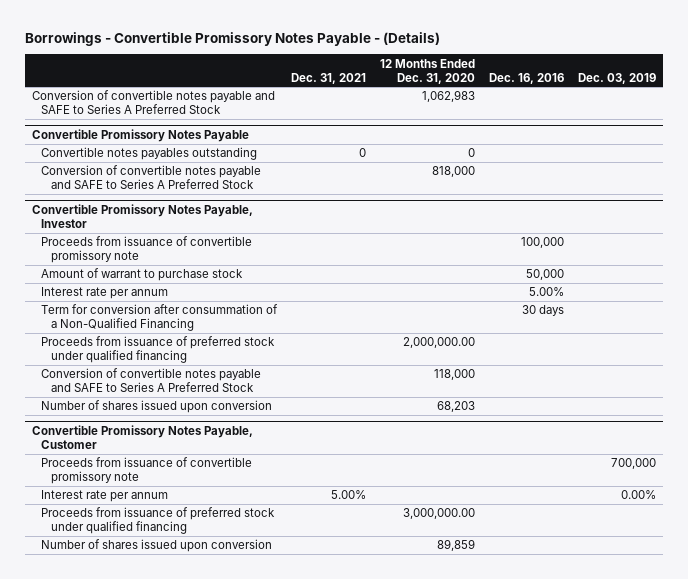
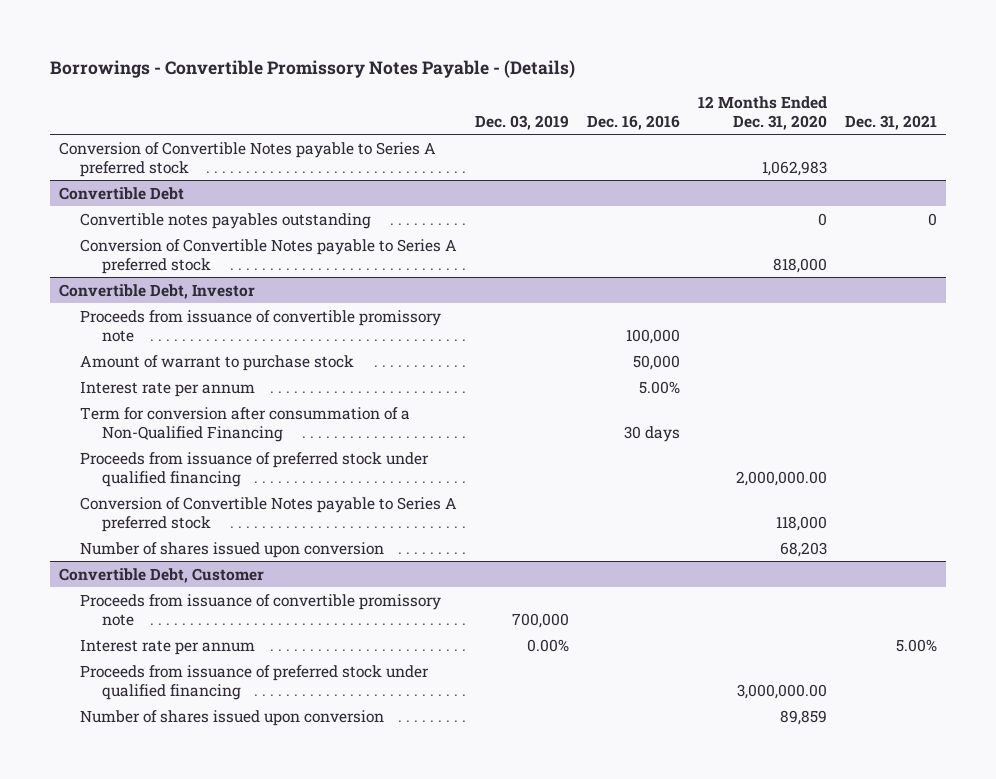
- | Dec. 31, 2021 | 12 Months Ended Dec. 31, 2020 | Dec. 16, 2016 | Dec. 03, 2019
+ | Dec. 03, 2019 | Dec. 16, 2016 | 12 Months Ended Dec. 31, 2020 | Dec. 31, 2021
- Conversion of convertible notes payable and SAFE to Series A Preferred Stock | | 1,062,983 | |
- Convertible Promissory Notes Payable
+ Conversion of Convertible Notes payable to Series A preferred stock | | | 1,062,983 |
+ Convertible Debt
- Conversion of convertible notes payable and SAFE to Series A Preferred Stock | | 818,000 | |
- Convertible Promissory Notes Payable, Investor
+ Conversion of Convertible Notes payable to Series A preferred stock | | | 818,000 |
+ Convertible Debt, Investor
- Conversion of convertible notes payable and SAFE to Series A Preferred Stock | | 118,000 | |
+ Conversion of Convertible Notes payable to Series A preferred stock | | | 118,000 |
- Convertible Promissory Notes Payable, Customer
+ Convertible Debt, Customer

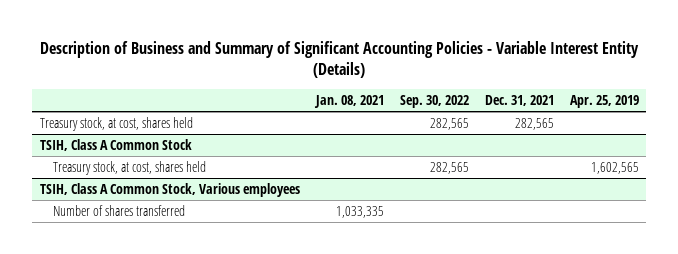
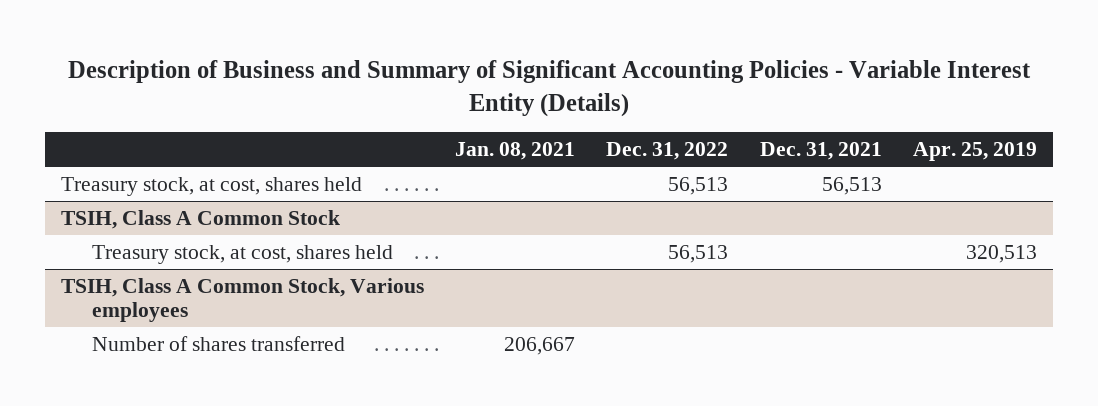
- | Jan. 08, 2021 | Sep. 30, 2022 | Dec. 31, 2021 | Apr. 25, 2019
+ | Jan. 08, 2021 | Dec. 31, 2022 | Dec. 31, 2021 | Apr. 25, 2019
- Treasury stock, at cost, shares held | | 282,565 | 282,565 |
+ Treasury stock, at cost, shares held | | 56,513 | 56,513 |
@ TSIH, Class A Common Stock
- Treasury stock, at cost, shares held | | 282,565 | | 1,602,565
+ Treasury stock, at cost, shares held | | 56,513 | | 320,513
@ TSIH, Class A Common Stock, Various employees
- Number of shares transferred | 1,033,335 | | |
+ Number of shares transferred | 206,667 | | |

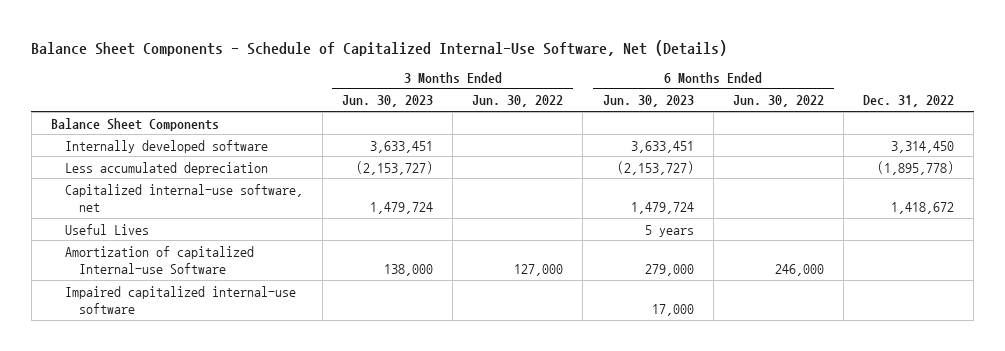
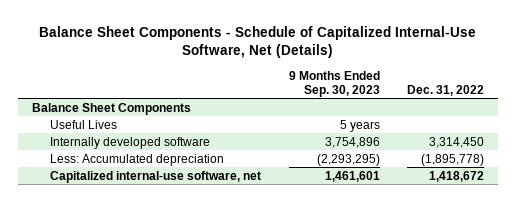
- | 3 Months Ended Jun. 30, 2023 | 3 Months Ended Jun. 30, 2022 | 6 Months Ended Jun. 30, 2023 | 6 Months Ended Jun. 30, 2022 | Dec. 31, 2022
+ | 9 Months Ended Sep. 30, 2023 | Dec. 31, 2022
moved up: Useful Lives | 5 years |
- Less accumulated depreciation | (2,153,727) | | (2,153,727) | | (1,895,778)
+ Less: Accumulated depreciation | (2,293,295) | (1,895,778)
- Amortization of capitalized Internal-use Software | 138,000 | 127,000 | 279,000 | 246,000 |
- Impaired capitalized internal-use software | | | 17,000 | |

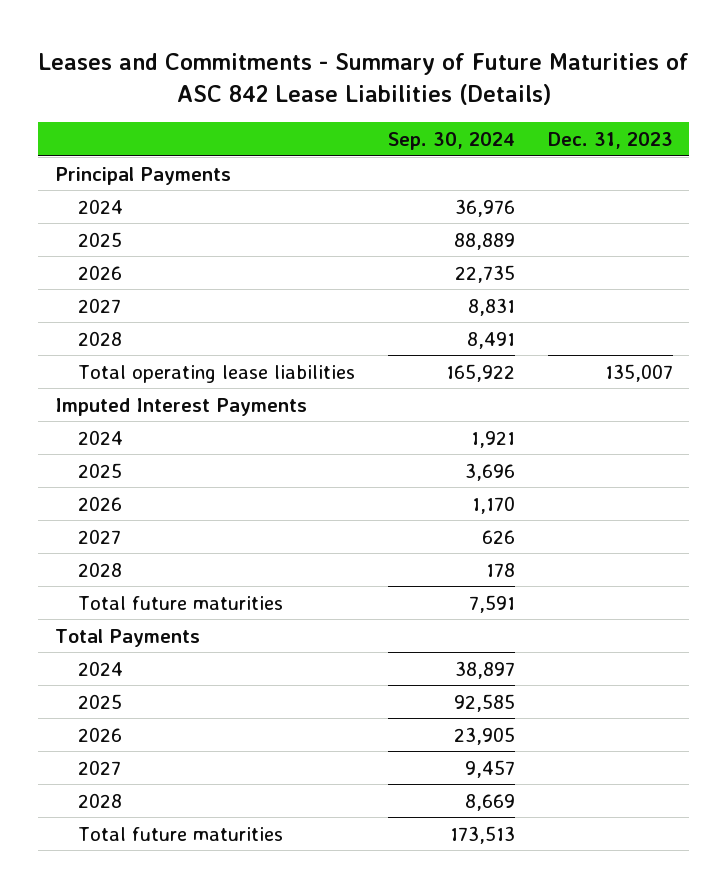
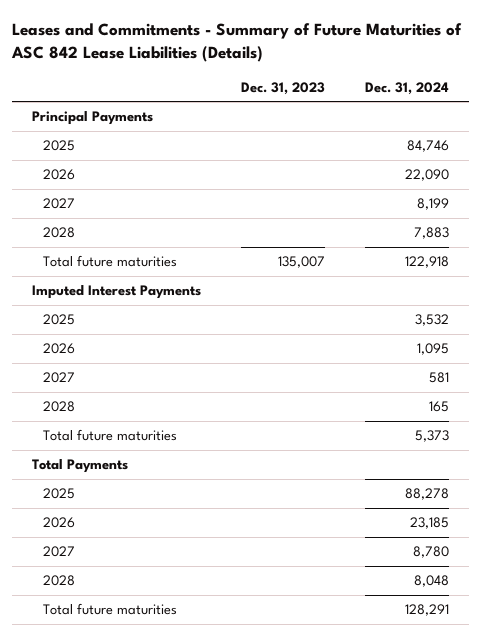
- | Sep. 30, 2024 | Dec. 31, 2023
+ | Dec. 31, 2023 | Dec. 31, 2024
- 2024 | 36,976 |
- Total operating lease liabilities | 165,922 | 135,007
+ Total future maturities | 135,007 | 122,918
- 2024 | 1,921 |
- 2024 | 38,897 |

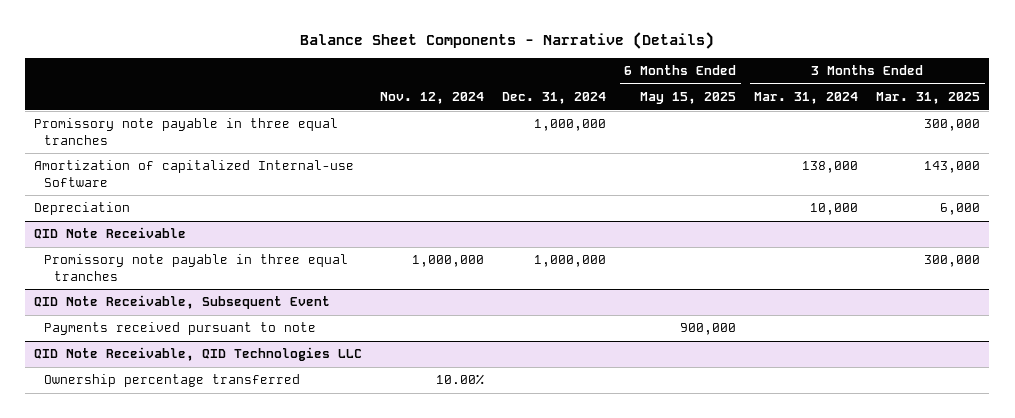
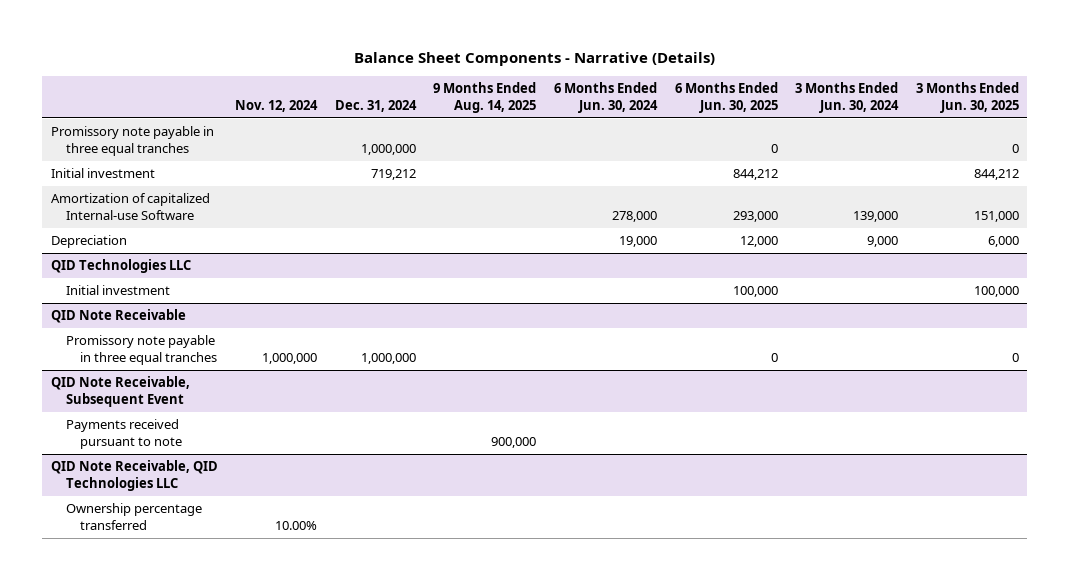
- | Nov. 12, 2024 | Dec. 31, 2024 | 6 Months Ended May 15, 2025 | 3 Months Ended Mar. 31, 2024 | 3 Months Ended Mar. 31, 2025
+ | Nov. 12, 2024 | Dec. 31, 2024 | 9 Months Ended Aug. 14, 2025 | 6 Months Ended Jun. 30, 2024 | 6 Months Ended Jun. 30, 2025 | 3 Months Ended Jun. 30, 2024 | 3 Months Ended Jun. 30, 2025
+ Initial investment | | 719,212 | | | 844,212 | | 844,212
+ QID Technologies LLC
+ Initial investment | | | | | 100,000 | | 100,000

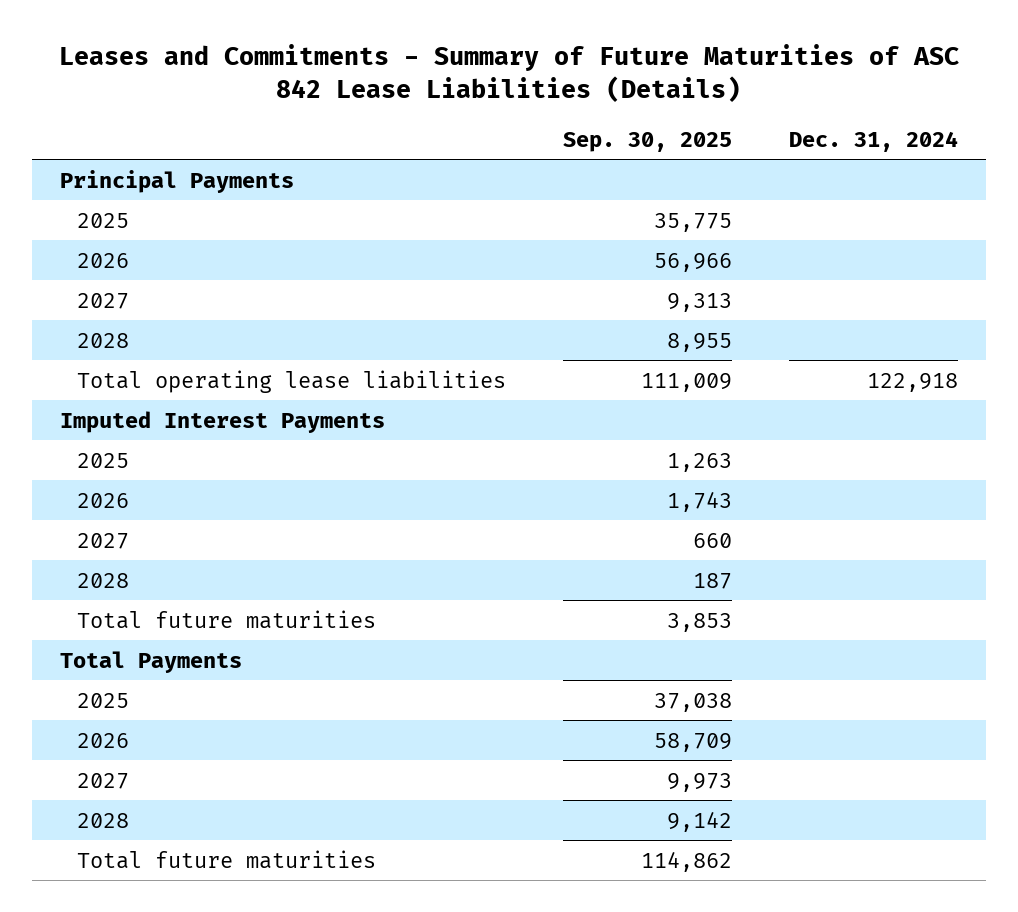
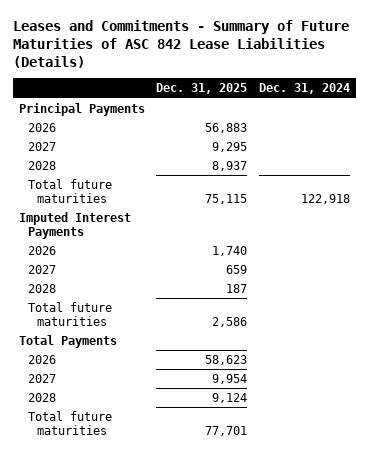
- | Sep. 30, 2025 | Dec. 31, 2024
+ | Dec. 31, 2025 | Dec. 31, 2024
- 2025 | 35,775 |
- Total operating lease liabilities | 111,009 | 122,918
+ Total future maturities | 75,115 | 122,918
- 2025 | 1,263 |
- 2025 | 37,038 |

